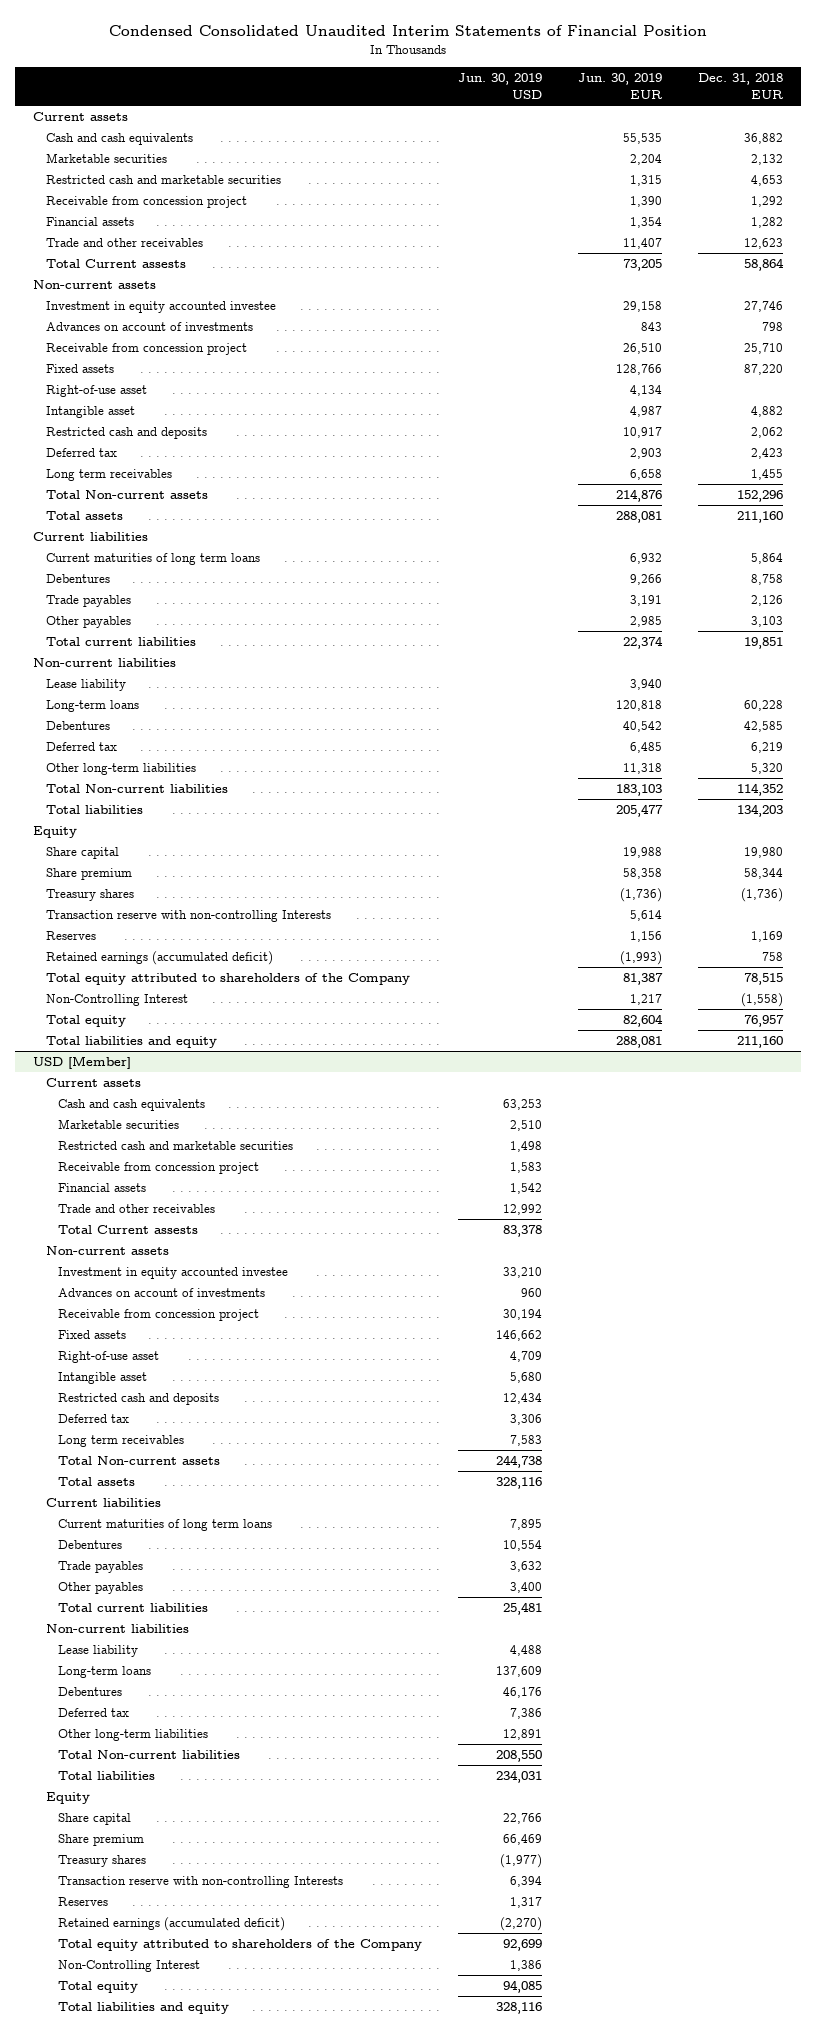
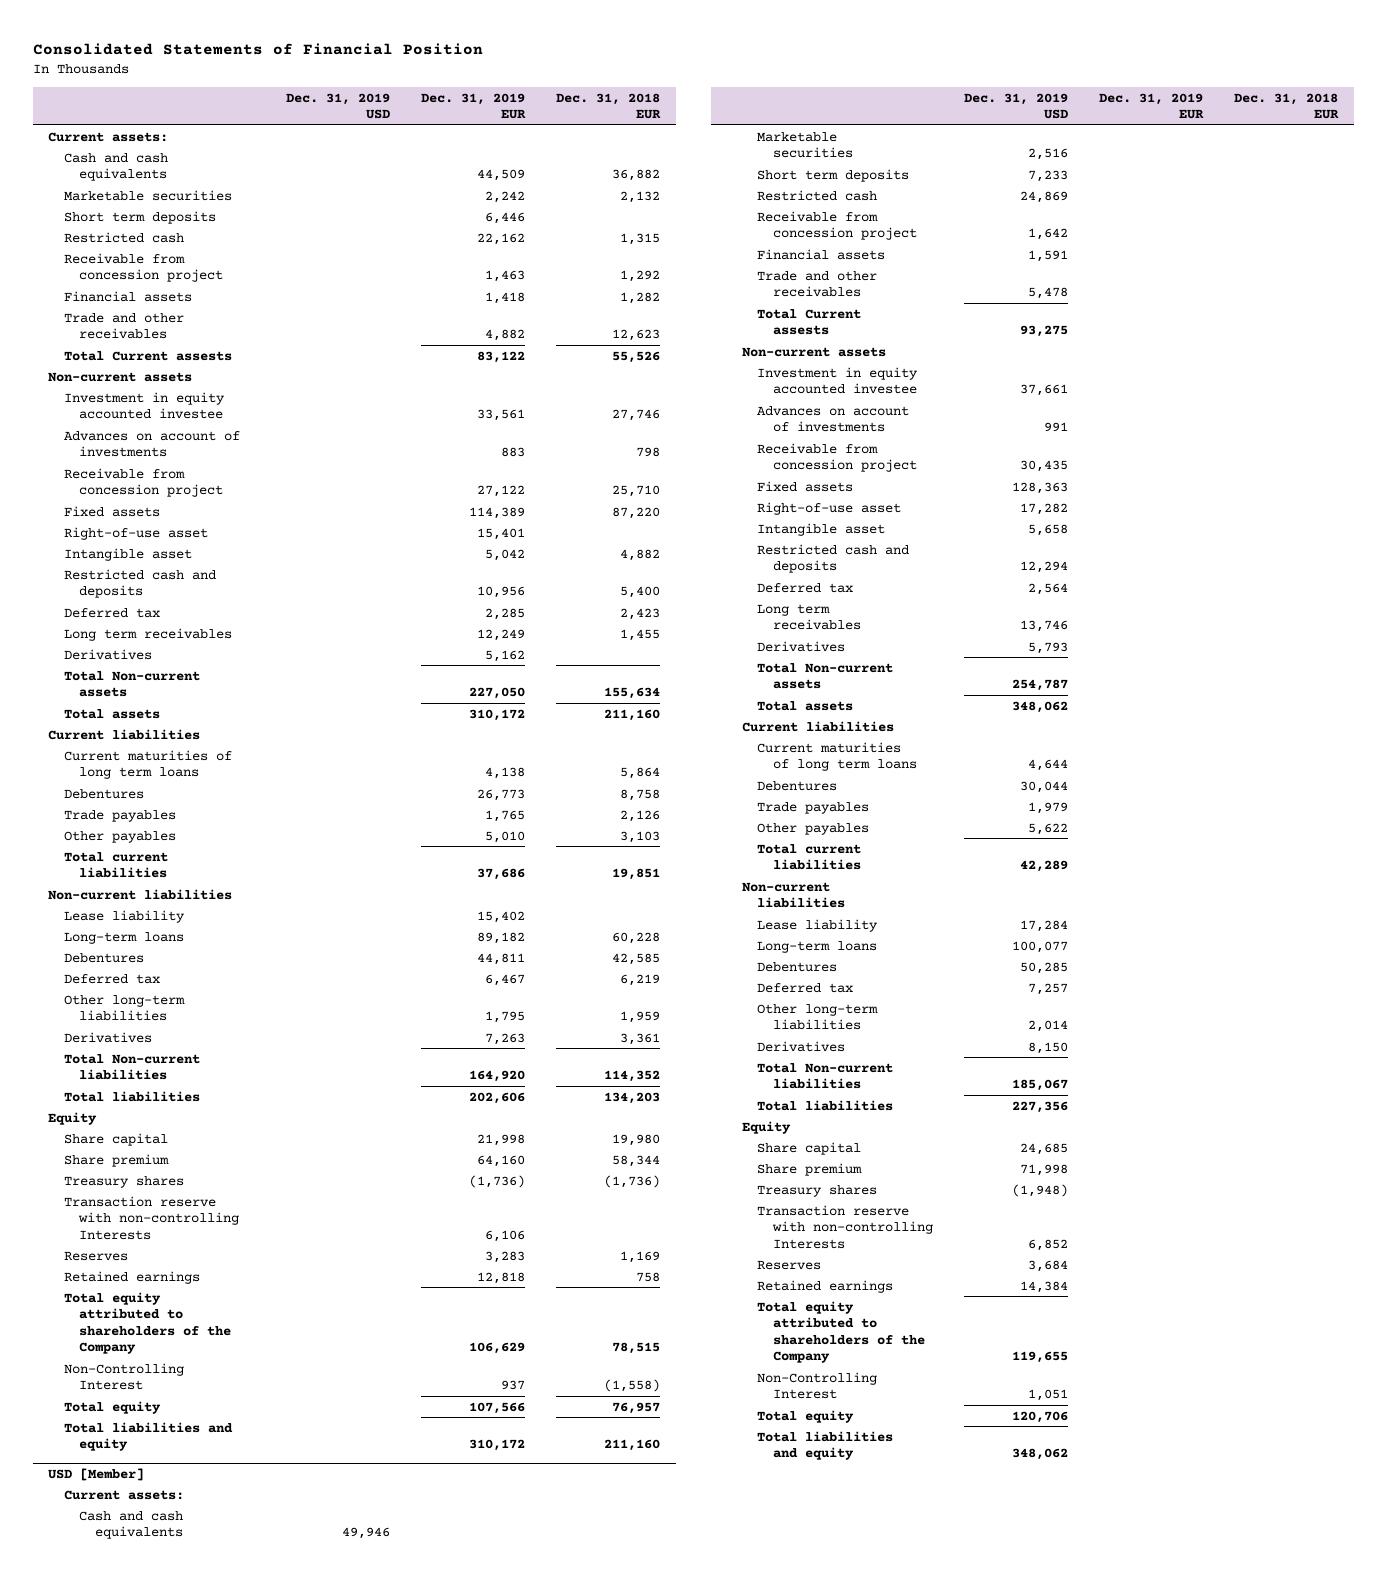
- Condensed Consolidated Unaudited Interim Statements of Financial Position
+ Consolidated Statements of Financial Position
- | Jun. 30, 2019 USD | Jun. 30, 2019 EUR | Dec. 31, 2018 EUR
+ | Dec. 31, 2019 USD | Dec. 31, 2019 EUR | Dec. 31, 2018 EUR
- Current assets
+ Current assets:
- Restricted cash and marketable securities | | 1,315 | 4,653
+ Short term deposits | | 6,446 |
+ Restricted cash | | 22,162 | 1,315
- Total Current assests | | 73,205 | 58,864
+ Total Current assests | | 83,122 | 55,526
- Restricted cash and deposits | | 10,917 | 2,062
+ Restricted cash and deposits | | 10,956 | 5,400
- Total Non-current assets | | 214,876 | 152,296
+ Derivatives | | 5,162 |
+ Total Non-current assets | | 227,050 | 155,634
- Other long-term liabilities | | 11,318 | 5,320
+ Other long-term liabilities | | 1,795 | 1,959
+ Derivatives | | 7,263 | 3,361
- Retained earnings (accumulated deficit) | | (1,993) | 758
+ Retained earnings | | 12,818 | 758
@ USD [Member]
- Current assets
+ Current assets:
- Restricted cash and marketable securities | 1,498 | |
+ Short term deposits | 7,233 | |
+ Restricted cash | 24,869 | |
+ Derivatives | 5,793 | |
+ Derivatives | 8,150 | |
- Retained earnings (accumulated deficit) | (2,270) | |
+ Retained earnings | 14,384 | |

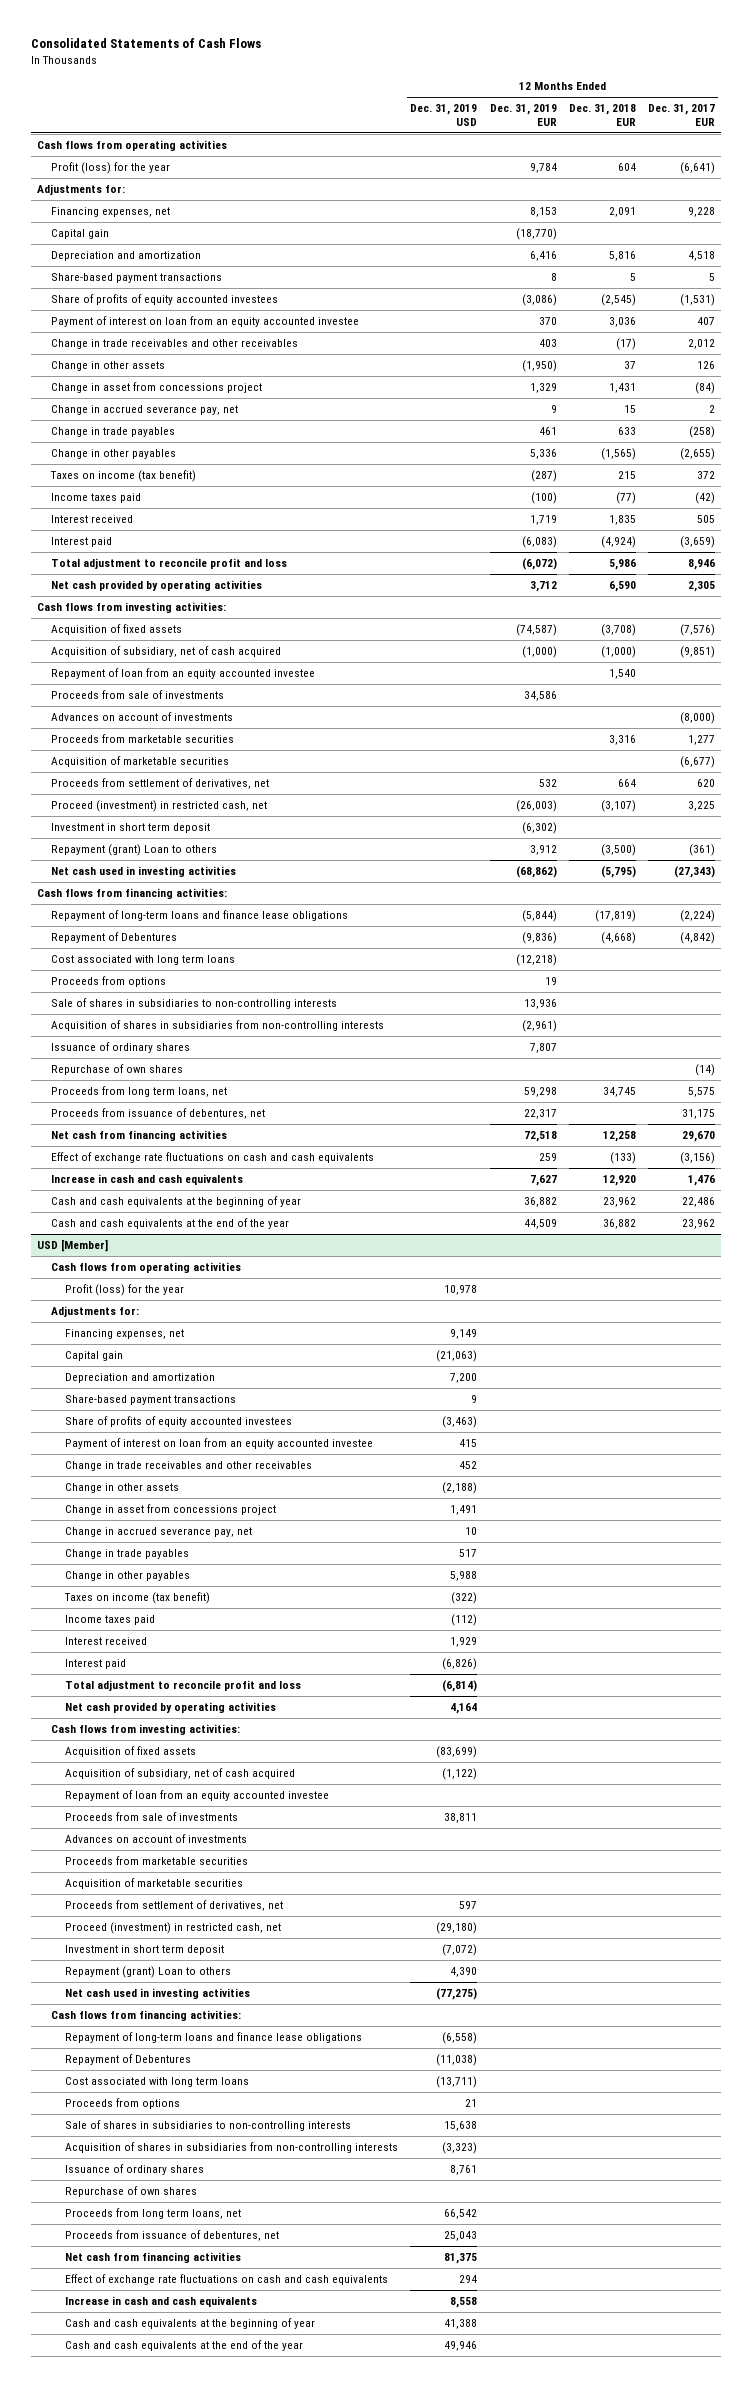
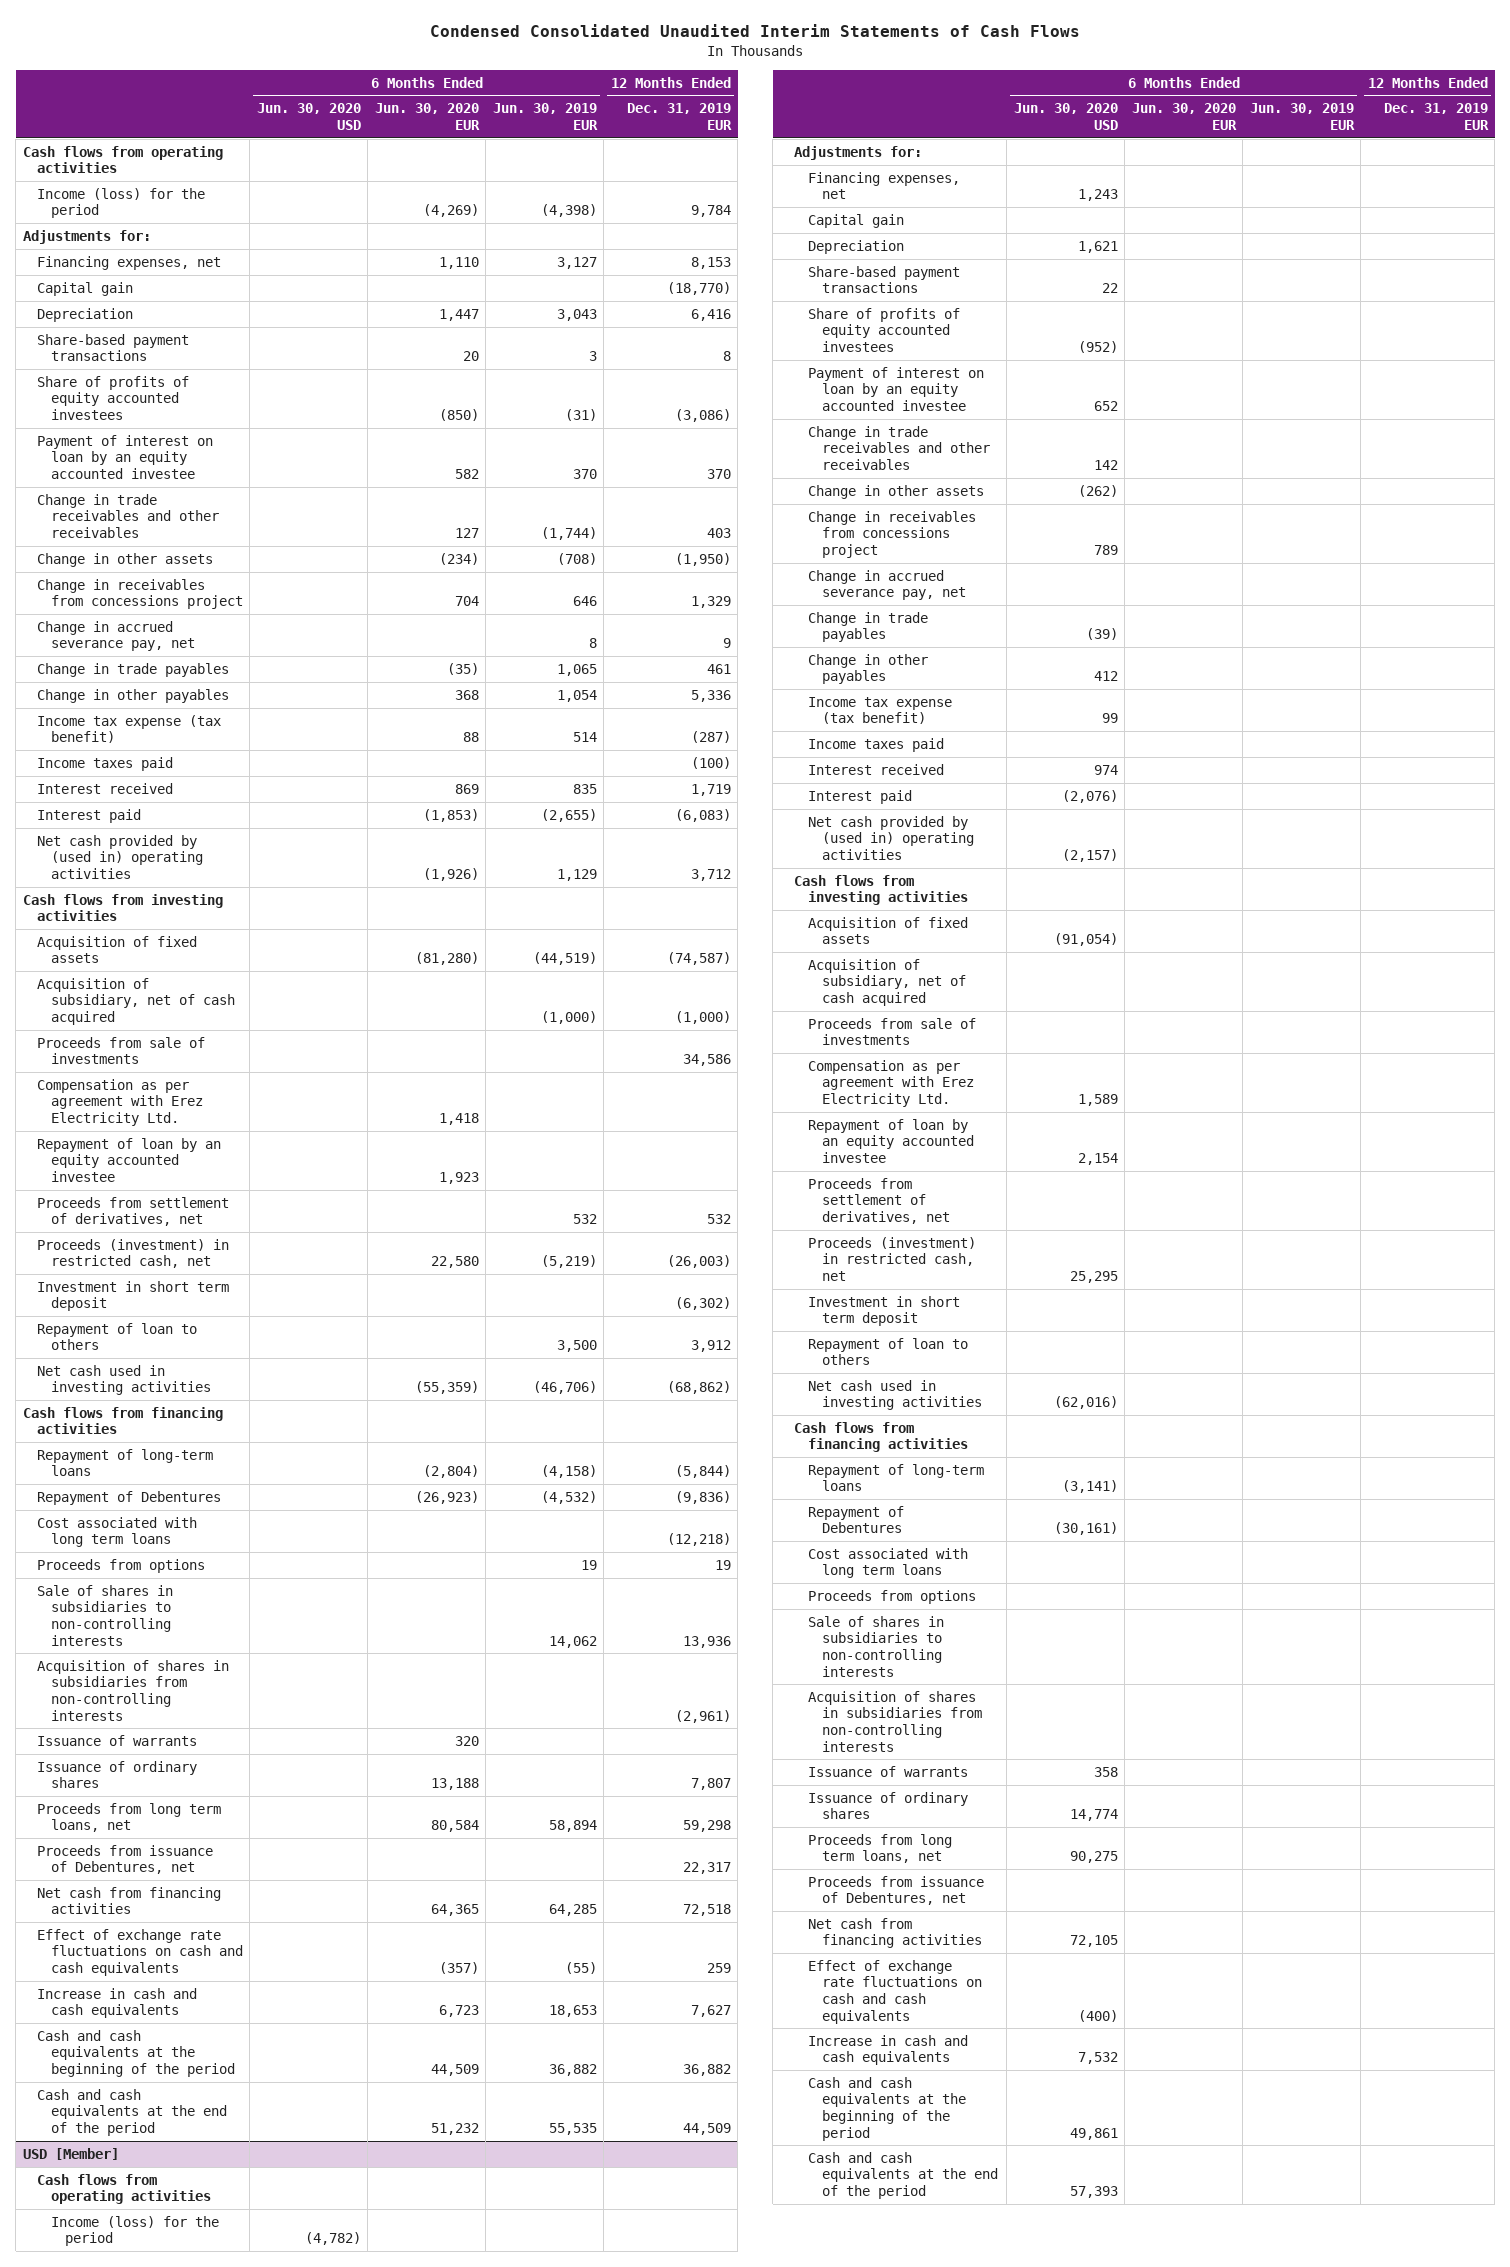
- Consolidated Statements of Cash Flows
+ Condensed Consolidated Unaudited Interim Statements of Cash Flows
- | 12 Months Ended Dec. 31, 2019 USD | 12 Months Ended Dec. 31, 2019 EUR | 12 Months Ended Dec. 31, 2018 EUR | 12 Months Ended Dec. 31, 2017 EUR
+ | 6 Months Ended Jun. 30, 2020 USD | 6 Months Ended Jun. 30, 2020 EUR | 6 Months Ended Jun. 30, 2019 EUR | 12 Months Ended Dec. 31, 2019 EUR
- Profit (loss) for the year | | 9,784 | 604 | (6,641)
+ Income (loss) for the period | | (4,269) | (4,398) | 9,784
- Depreciation and amortization | | 6,416 | 5,816 | 4,518
+ Depreciation | | 1,447 | 3,043 | 6,416
- Payment of interest on loan from an equity accounted investee | | 370 | 3,036 | 407
+ Payment of interest on loan by an equity accounted investee | | 582 | 370 | 370
- Change in asset from concessions project | | 1,329 | 1,431 | (84)
+ Change in receivables from concessions project | | 704 | 646 | 1,329
- Taxes on income (tax benefit) | | (287) | 215 | 372
+ Income tax expense (tax benefit) | | 88 | 514 | (287)
- Total adjustment to reconcile profit and loss | | (6,072) | 5,986 | 8,946
- Net cash provided by operating activities | | 3,712 | 6,590 | 2,305
- Cash flows from investing activities:
+ Net cash provided by (used in) operating activities | | (1,926) | 1,129 | 3,712
+ Cash flows from investing activities
- Repayment of loan from an equity accounted investee | | | 1,540 |
- Advances on account of investments | | | | (8,000)
- Proceeds from marketable securities | | | 3,316 | 1,277
- Acquisition of marketable securities | | | | (6,677)
+ Compensation as per agreement with Erez Electricity Ltd. | | 1,418 | |
+ Repayment of loan by an equity accounted investee | | 1,923 | |
- Proceed (investment) in restricted cash, net | | (26,003) | (3,107) | 3,225
+ Proceeds (investment) in restricted cash, net | | 22,580 | (5,219) | (26,003)
- Repayment (grant) Loan to others | | 3,912 | (3,500) | (361)
+ Repayment of loan to others | | | 3,500 | 3,912
- Cash flows from financing activities:
- Repayment of long-term loans and finance lease obligations | | (5,844) | (17,819) | (2,224)
+ Cash flows from financing activities
+ Repayment of long-term loans | | (2,804) | (4,158) | (5,844)
+ Issuance of warrants | | 320 | |
- Repurchase of own shares | | | | (14)
- Proceeds from issuance of debentures, net | | 22,317 | | 31,175
+ Proceeds from issuance of Debentures, net | | | | 22,317
- Cash and cash equivalents at the beginning of year | | 36,882 | 23,962 | 22,486
- Cash and cash equivalents at the end of the year | | 44,509 | 36,882 | 23,962
+ Cash and cash equivalents at the beginning of the period | | 44,509 | 36,882 | 36,882
+ Cash and cash equivalents at the end of the period | | 51,232 | 55,535 | 44,509
@ USD [Member]
- Profit (loss) for the year | 10,978 | | |
+ Income (loss) for the period | (4,782) | | |
- Depreciation and amortization | 7,200 | | |
+ Depreciation | 1,621 | | |
- Payment of interest on loan from an equity accounted investee | 415 | | |
+ Payment of interest on loan by an equity accounted investee | 652 | | |
- Change in asset from concessions project | 1,491 | | |
+ Change in receivables from concessions project | 789 | | |
- Taxes on income (tax benefit) | (322) | | |
+ Income tax expense (tax benefit) | 99 | | |
- Total adjustment to reconcile profit and loss | (6,814) | | |
- Net cash provided by operating activities | 4,164 | | |
- Cash flows from investing activities:
+ Net cash provided by (used in) operating activities | (2,157) | | |
+ Cash flows from investing activities
- Repayment of loan from an equity accounted investee
- Advances on account of investments
- Proceeds from marketable securities
- Acquisition of marketable securities
+ Compensation as per agreement with Erez Electricity Ltd. | 1,589 | | |
+ Repayment of loan by an equity accounted investee | 2,154 | | |
- Proceed (investment) in restricted cash, net | (29,180) | | |
+ Proceeds (investment) in restricted cash, net | 25,295 | | |
- Repayment (grant) Loan to others | 4,390 | | |
+ Repayment of loan to others
- Cash flows from financing activities:
- Repayment of long-term loans and finance lease obligations | (6,558) | | |
+ Cash flows from financing activities
+ Repayment of long-term loans | (3,141) | | |
+ Issuance of warrants | 358 | | |
- Repurchase of own shares
- Proceeds from issuance of debentures, net | 25,043 | | |
+ Proceeds from issuance of Debentures, net
- Cash and cash equivalents at the beginning of year | 41,388 | | |
- Cash and cash equivalents at the end of the year | 49,946 | | |
+ Cash and cash equivalents at the beginning of the period | 49,861 | | |
+ Cash and cash equivalents at the end of the period | 57,393 | | |

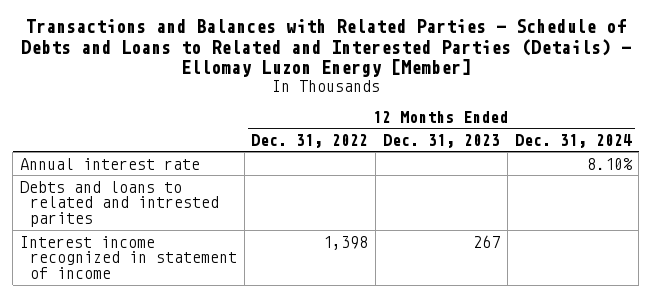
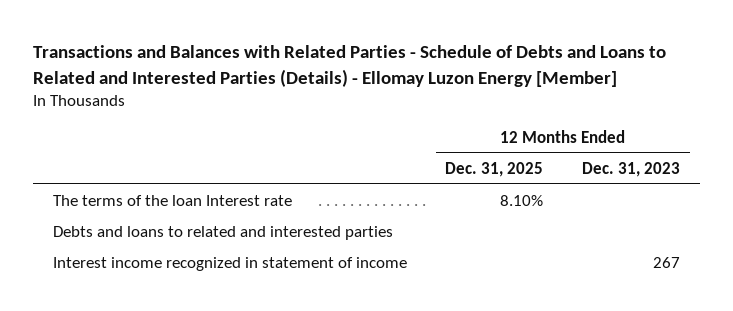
- | 12 Months Ended Dec. 31, 2022 | 12 Months Ended Dec. 31, 2023 | 12 Months Ended Dec. 31, 2024
+ | 12 Months Ended Dec. 31, 2025 | 12 Months Ended Dec. 31, 2023
- Annual interest rate | | | 8.10%
- Debts and loans to related and intrested parites
+ The terms of the loan Interest rate | 8.10% |
+ Debts and loans to related and interested parties

